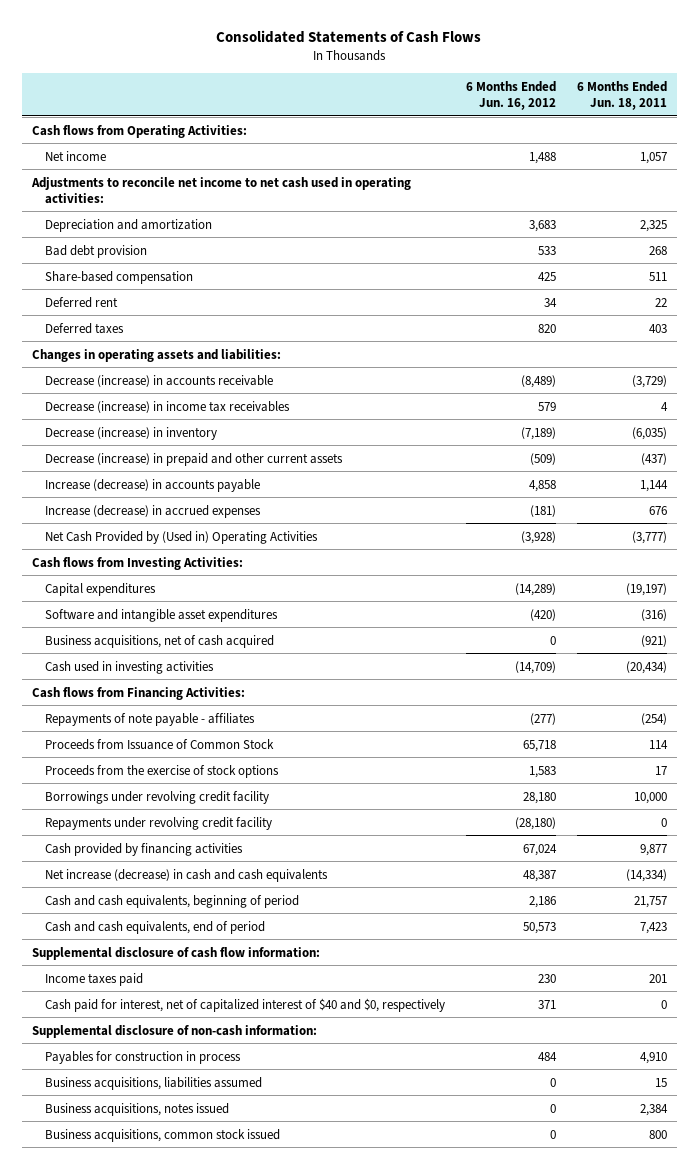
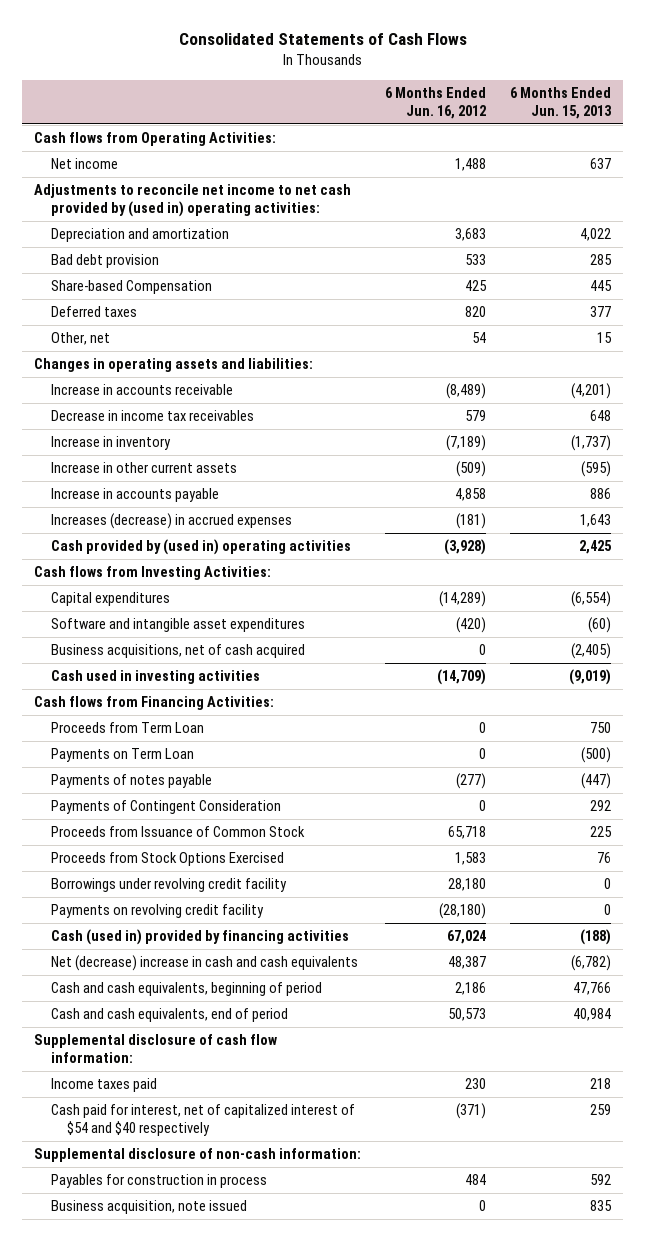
- | 6 Months Ended Jun. 16, 2012 | 6 Months Ended Jun. 18, 2011
+ | 6 Months Ended Jun. 16, 2012 | 6 Months Ended Jun. 15, 2013
- Adjustments to reconcile net income to net cash used in operating activities:
+ Adjustments to reconcile net income to net cash provided by (used in) operating activities:
- Share-based compensation | 425 | 511
- Deferred rent | 34 | 22
+ Share-based Compensation | 425 | 445
+ Other, net | 54 | 15
- Decrease (increase) in accounts receivable | (8,489) | (3,729)
- Decrease (increase) in income tax receivables | 579 | 4
- Decrease (increase) in inventory | (7,189) | (6,035)
- Decrease (increase) in prepaid and other current assets | (509) | (437)
- Increase (decrease) in accounts payable | 4,858 | 1,144
- Increase (decrease) in accrued expenses | (181) | 676
- Net Cash Provided by (Used in) Operating Activities | (3,928) | (3,777)
+ Increase in accounts receivable | (8,489) | (4,201)
+ Decrease in income tax receivables | 579 | 648
+ Increase in inventory | (7,189) | (1,737)
+ Increase in other current assets | (509) | (595)
+ Increase in accounts payable | 4,858 | 886
+ Increases (decrease) in accrued expenses | (181) | 1,643
+ Cash provided by (used in) operating activities | (3,928) | 2,425
- Repayments of note payable - affiliates | (277) | (254)
+ Proceeds from Term Loan | 0 | 750
+ Payments on Term Loan | 0 | (500)
+ Payments of notes payable | (277) | (447)
+ Payments of Contingent Consideration | 0 | 292
- Proceeds from the exercise of stock options | 1,583 | 17
+ Proceeds from Stock Options Exercised | 1,583 | 76
- Repayments under revolving credit facility | (28,180) | 0
- Cash provided by financing activities | 67,024 | 9,877
- Net increase (decrease) in cash and cash equivalents | 48,387 | (14,334)
+ Payments on revolving credit facility | (28,180) | 0
+ Cash (used in) provided by financing activities | 67,024 | (188)
+ Net (decrease) increase in cash and cash equivalents | 48,387 | (6,782)
- Cash paid for interest, net of capitalized interest of $40 and $0, respectively | 371 | 0
+ Cash paid for interest, net of capitalized interest of $54 and $40 respectively | (371) | 259
- Business acquisitions, liabilities assumed | 0 | 15
- Business acquisitions, notes issued | 0 | 2,384
- Business acquisitions, common stock issued | 0 | 800
+ Business acquisition, note issued | 0 | 835

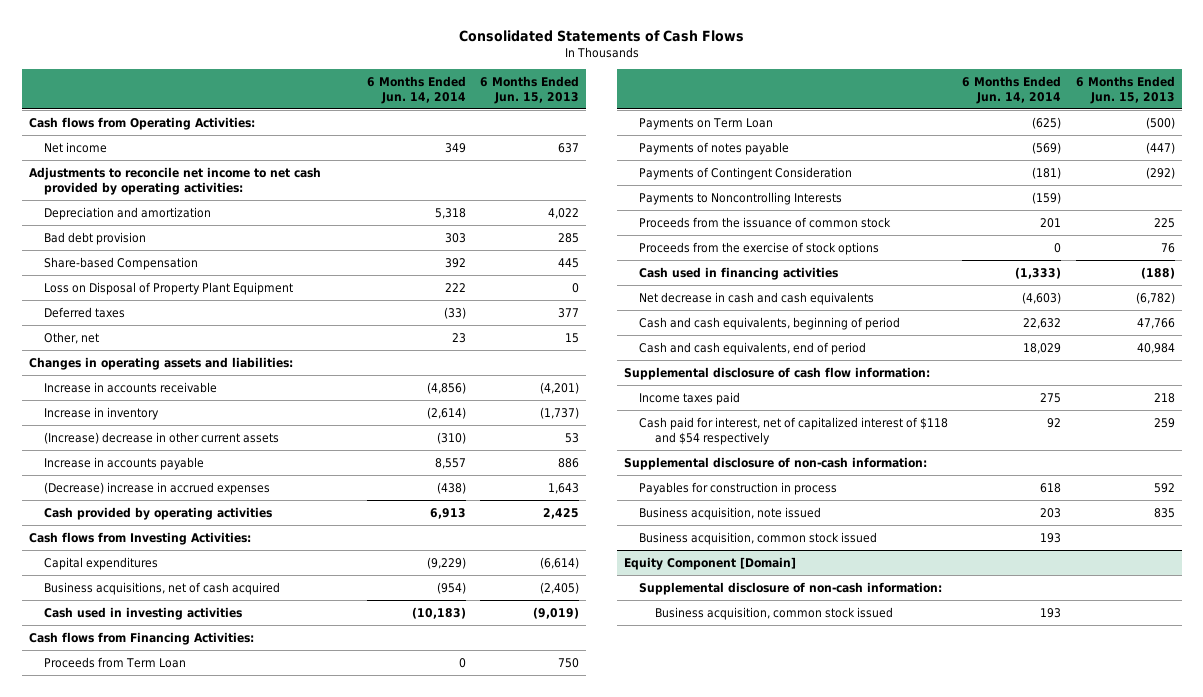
- | 6 Months Ended Jun. 16, 2012 | 6 Months Ended Jun. 15, 2013
+ | 6 Months Ended Jun. 14, 2014 | 6 Months Ended Jun. 15, 2013
- Adjustments to reconcile net income to net cash provided by (used in) operating activities:
+ Adjustments to reconcile net income to net cash provided by operating activities:
+ Loss on Disposal of Property Plant Equipment | 222 | 0
- Decrease in income tax receivables | 579 | 648
- Increase in other current assets | (509) | (595)
+ (Increase) decrease in other current assets | (310) | 53
- Increases (decrease) in accrued expenses | (181) | 1,643
- Cash provided by (used in) operating activities | (3,928) | 2,425
+ (Decrease) increase in accrued expenses | (438) | 1,643
+ Cash provided by operating activities | 6,913 | 2,425
- Capital expenditures | (14,289) | (6,554)
- Software and intangible asset expenditures | (420) | (60)
+ Capital expenditures | (9,229) | (6,614)
- Payments of Contingent Consideration | 0 | 292
- Proceeds from Issuance of Common Stock | 65,718 | 225
- Proceeds from Stock Options Exercised | 1,583 | 76
- Borrowings under revolving credit facility | 28,180 | 0
- Payments on revolving credit facility | (28,180) | 0
- Cash (used in) provided by financing activities | 67,024 | (188)
- Net (decrease) increase in cash and cash equivalents | 48,387 | (6,782)
+ Payments of Contingent Consideration | (181) | (292)
+ Payments to Noncontrolling Interests | (159) |
+ Proceeds from the issuance of common stock | 201 | 225
+ Proceeds from the exercise of stock options | 0 | 76
+ Cash used in financing activities | (1,333) | (188)
+ Net decrease in cash and cash equivalents | (4,603) | (6,782)
- Cash paid for interest, net of capitalized interest of $54 and $40 respectively | (371) | 259
+ Cash paid for interest, net of capitalized interest of $118 and $54 respectively | 92 | 259
+ Business acquisition, common stock issued | 193 |
+ Equity Component [Domain]
+ Supplemental disclosure of non-cash information:
+ Business acquisition, common stock issued | 193 |

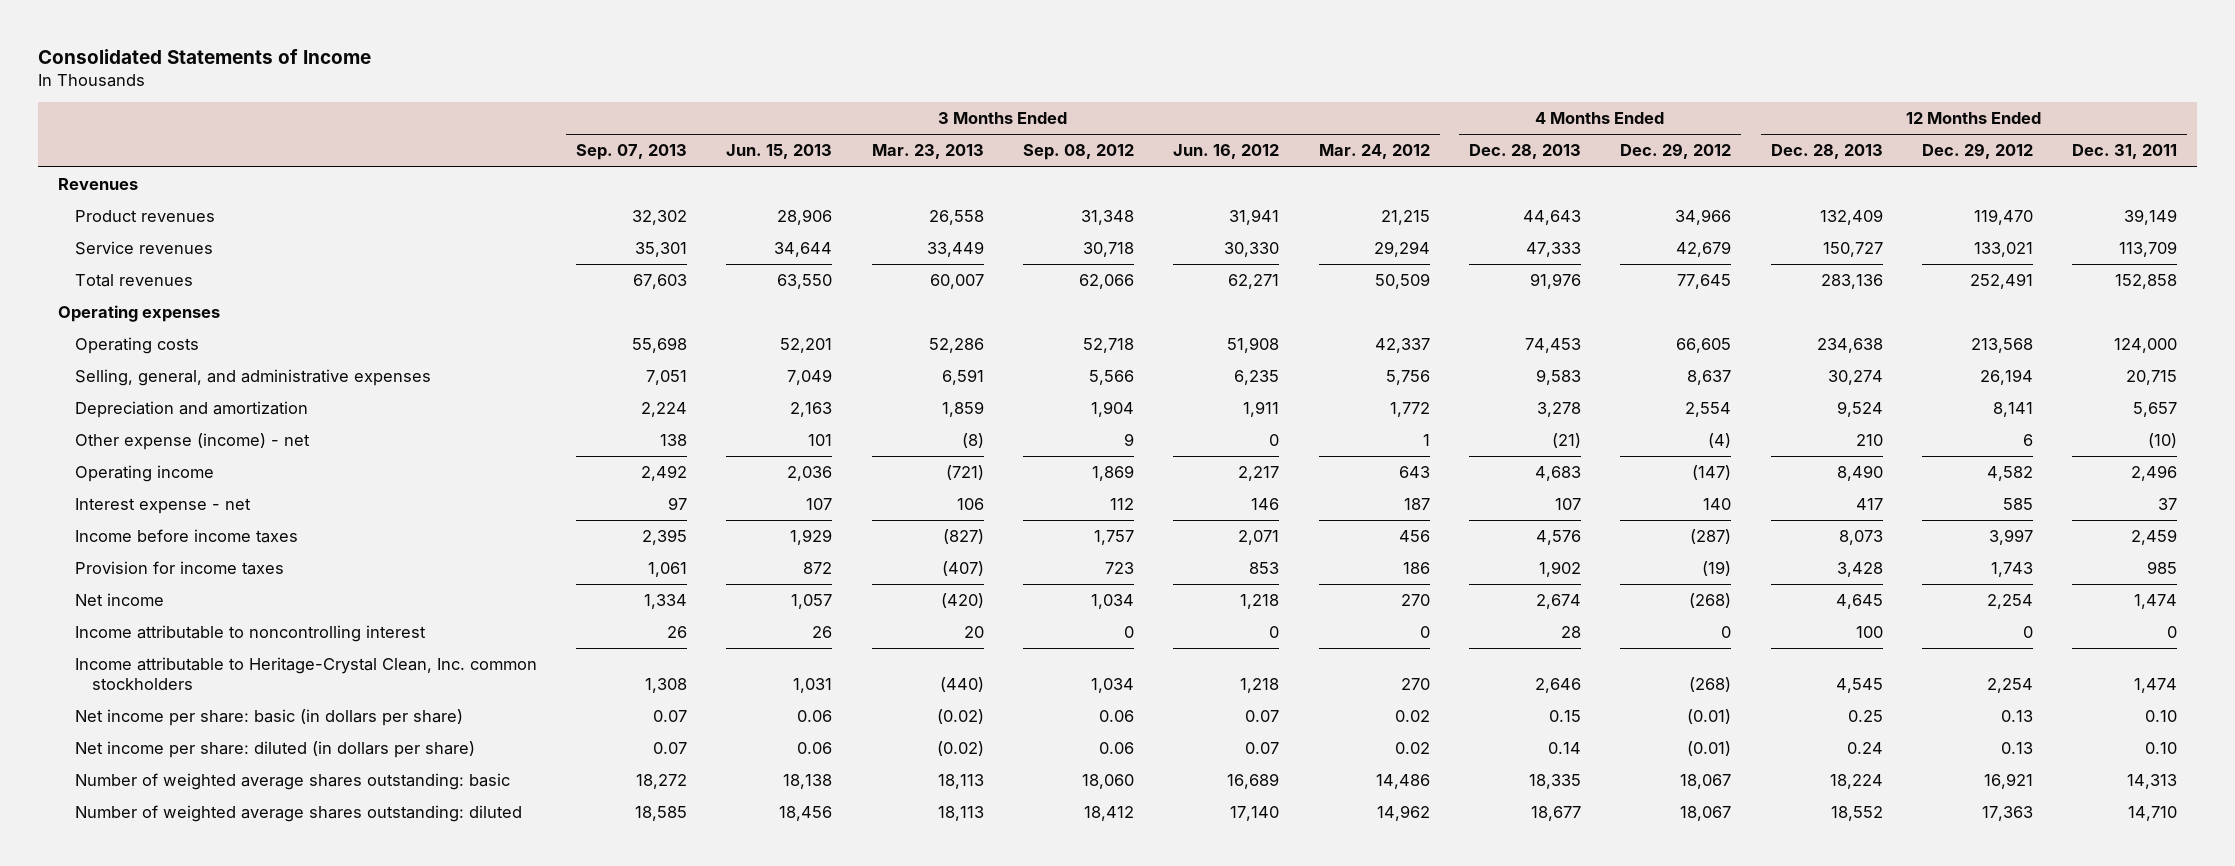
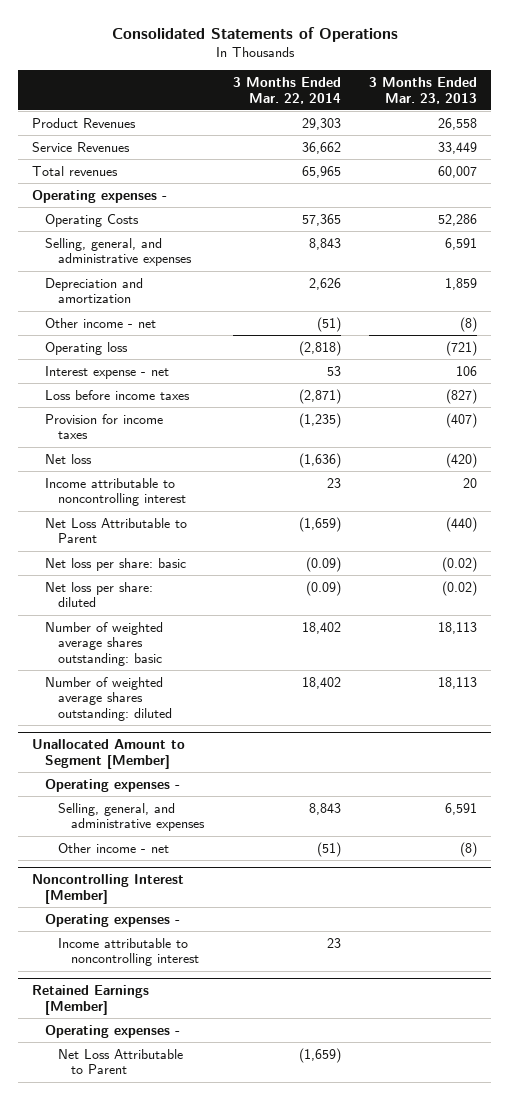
- Consolidated Statements of Income
+ Consolidated Statements of Operations
- | 3 Months Ended Sep. 07, 2013 | 3 Months Ended Jun. 15, 2013 | 3 Months Ended Mar. 23, 2013 | 3 Months Ended Sep. 08, 2012 | 3 Months Ended Jun. 16, 2012 | 3 Months Ended Mar. 24, 2012 | 4 Months Ended Dec. 28, 2013 | 4 Months Ended Dec. 29, 2012 | 12 Months Ended Dec. 28, 2013 | 12 Months Ended Dec. 29, 2012 | 12 Months Ended Dec. 31, 2011
+ | 3 Months Ended Mar. 22, 2014 | 3 Months Ended Mar. 23, 2013
- Revenues
- Product revenues | 32,302 | 28,906 | 26,558 | 31,348 | 31,941 | 21,215 | 44,643 | 34,966 | 132,409 | 119,470 | 39,149
- Service revenues | 35,301 | 34,644 | 33,449 | 30,718 | 30,330 | 29,294 | 47,333 | 42,679 | 150,727 | 133,021 | 113,709
+ Product Revenues | 29,303 | 26,558
+ Service Revenues | 36,662 | 33,449
- Operating expenses
- Operating costs | 55,698 | 52,201 | 52,286 | 52,718 | 51,908 | 42,337 | 74,453 | 66,605 | 234,638 | 213,568 | 124,000
+ Operating expenses -
+ Operating Costs | 57,365 | 52,286
- Other expense (income) - net | 138 | 101 | (8) | 9 | 0 | 1 | (21) | (4) | 210 | 6 | (10)
- Operating income | 2,492 | 2,036 | (721) | 1,869 | 2,217 | 643 | 4,683 | (147) | 8,490 | 4,582 | 2,496
+ Other income - net | (51) | (8)
+ Operating loss | (2,818) | (721)
- Income before income taxes | 2,395 | 1,929 | (827) | 1,757 | 2,071 | 456 | 4,576 | (287) | 8,073 | 3,997 | 2,459
+ Loss before income taxes | (2,871) | (827)
- Net income | 1,334 | 1,057 | (420) | 1,034 | 1,218 | 270 | 2,674 | (268) | 4,645 | 2,254 | 1,474
+ Net loss | (1,636) | (420)
- Income attributable to Heritage-Crystal Clean, Inc. common stockholders | 1,308 | 1,031 | (440) | 1,034 | 1,218 | 270 | 2,646 | (268) | 4,545 | 2,254 | 1,474
- Net income per share: basic (in dollars per share) | 0.07 | 0.06 | (0.02) | 0.06 | 0.07 | 0.02 | 0.15 | (0.01) | 0.25 | 0.13 | 0.10
- Net income per share: diluted (in dollars per share) | 0.07 | 0.06 | (0.02) | 0.06 | 0.07 | 0.02 | 0.14 | (0.01) | 0.24 | 0.13 | 0.10
+ Net Loss Attributable to Parent | (1,659) | (440)
+ Net loss per share: basic | (0.09) | (0.02)
+ Net loss per share: diluted | (0.09) | (0.02)
+ Unallocated Amount to Segment [Member]
+ Operating expenses -
+ Selling, general, and administrative expenses | 8,843 | 6,591
+ Other income - net | (51) | (8)
+ Noncontrolling Interest [Member]
+ Operating expenses -
+ Income attributable to noncontrolling interest | 23 |
+ Retained Earnings [Member]
+ Operating expenses -
+ Net Loss Attributable to Parent | (1,659) |

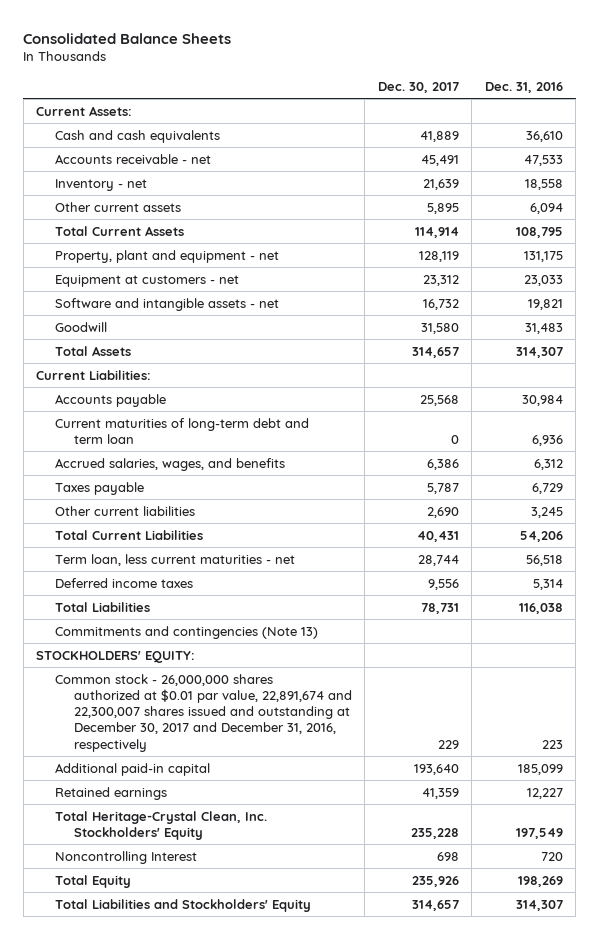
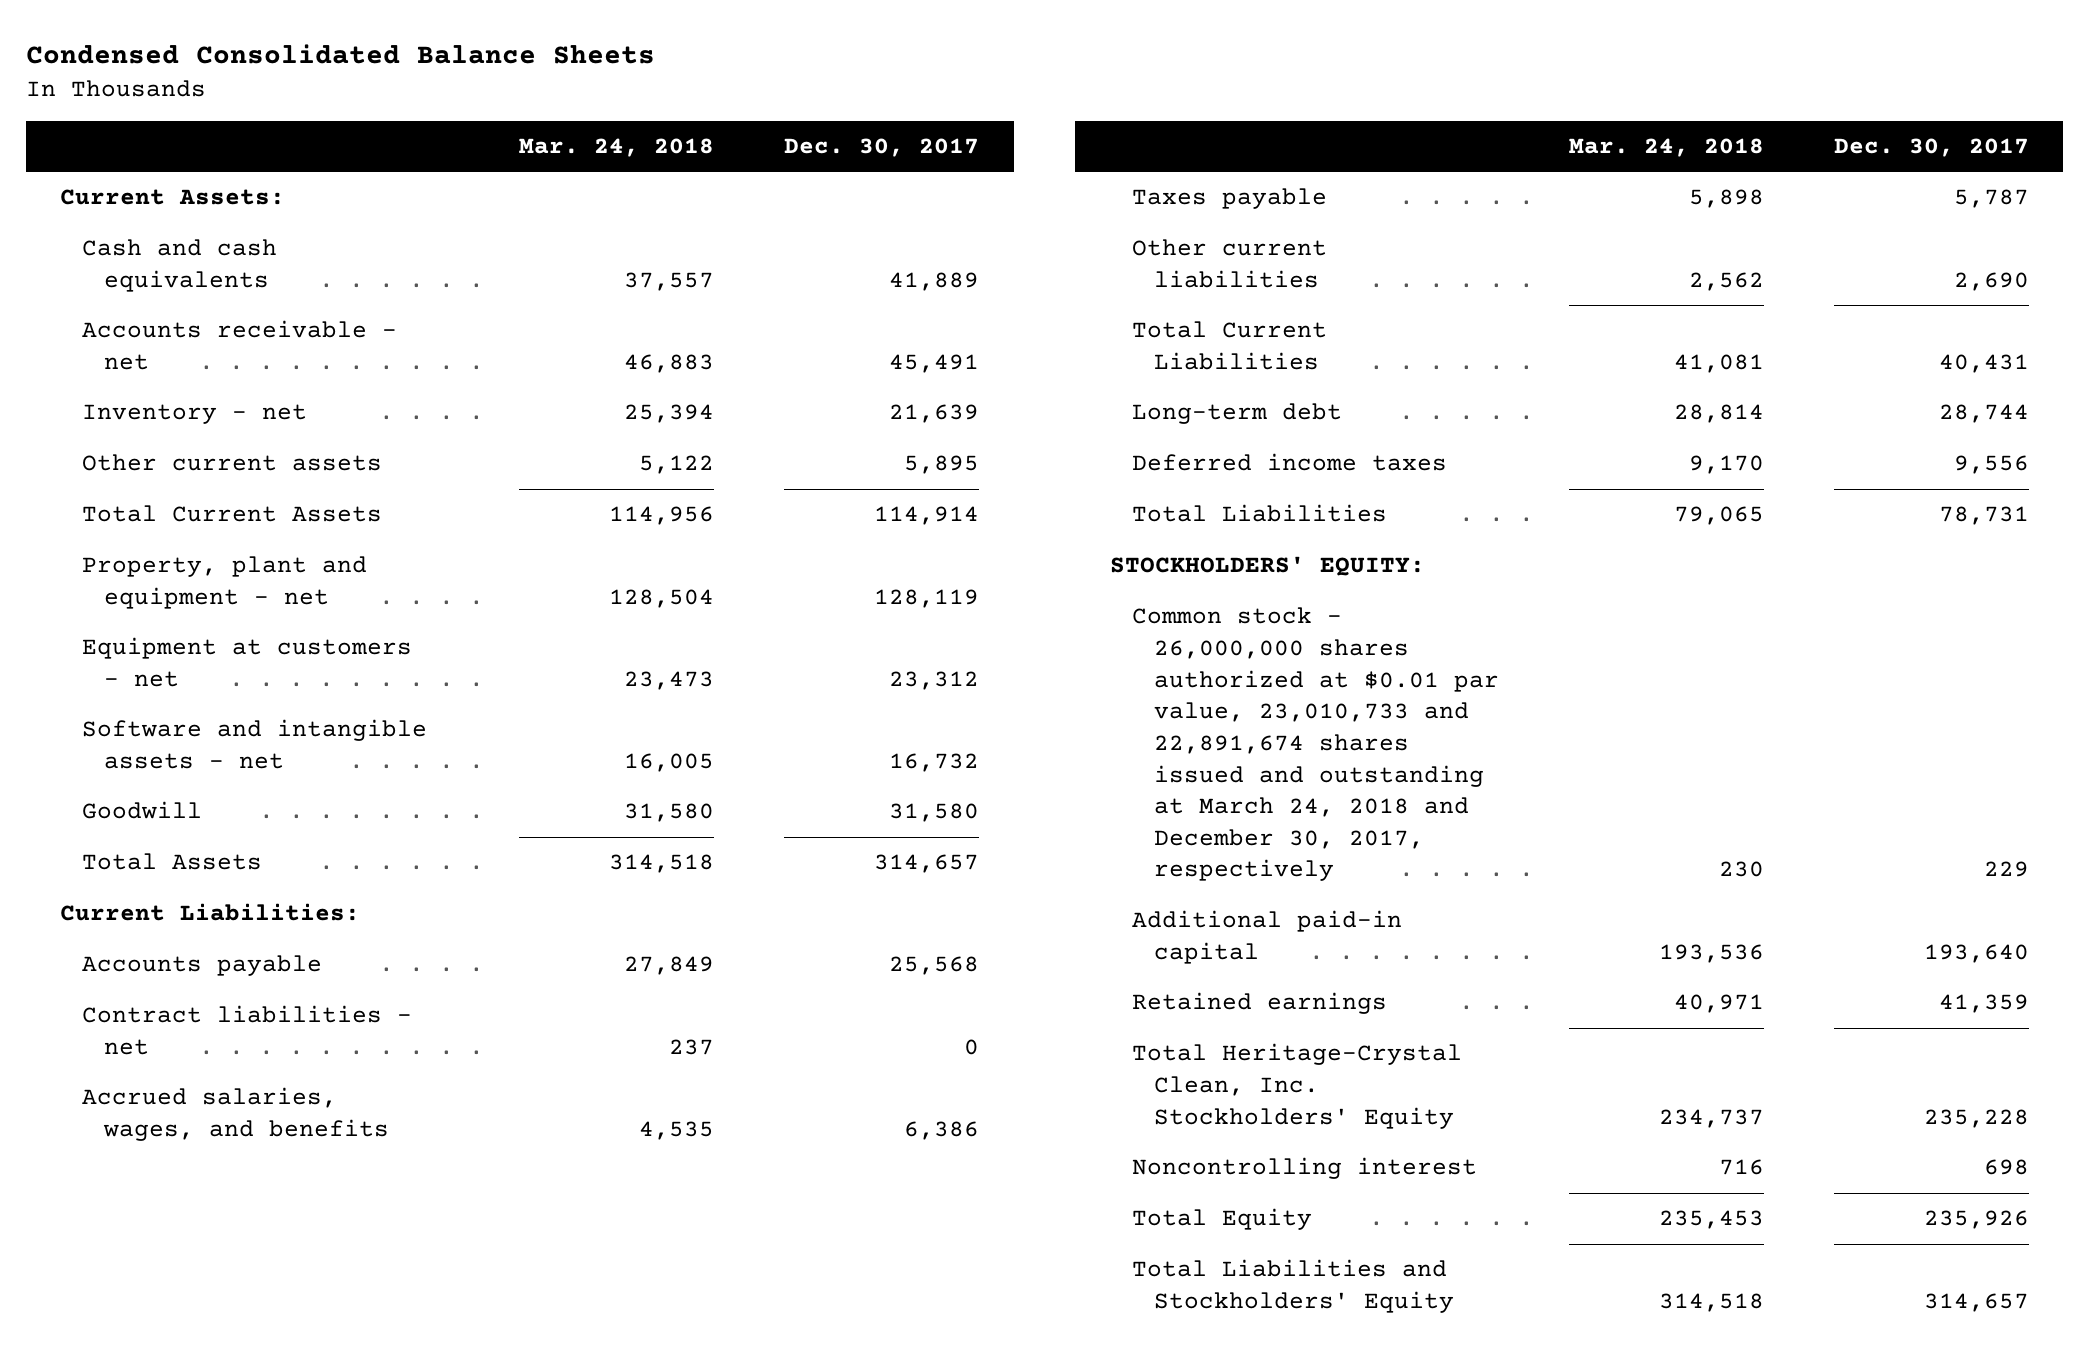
- Consolidated Balance Sheets
+ Condensed Consolidated Balance Sheets
- | Dec. 30, 2017 | Dec. 31, 2016
+ | Mar. 24, 2018 | Dec. 30, 2017
- Current maturities of long-term debt and term loan | 0 | 6,936
+ Contract liabilities - net | 237 | 0
- Term loan, less current maturities - net | 28,744 | 56,518
+ Long-term debt | 28,814 | 28,744
- Commitments and contingencies (Note 13)
- Common stock - 26,000,000 shares authorized at $0.01 par value, 22,891,674 and 22,300,007 shares issued and outstanding at December 30, 2017 and December 31, 2016, respectively | 229 | 223
+ Common stock - 26,000,000 shares authorized at $0.01 par value, 23,010,733 and 22,891,674 shares issued and outstanding at March 24, 2018 and December 30, 2017, respectively | 230 | 229
- Noncontrolling Interest | 698 | 720
+ Noncontrolling interest | 716 | 698

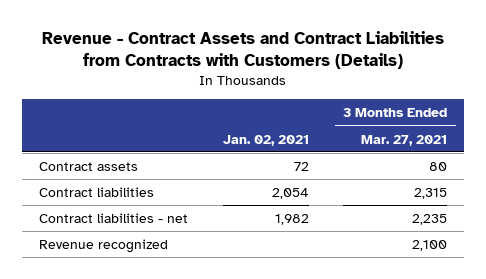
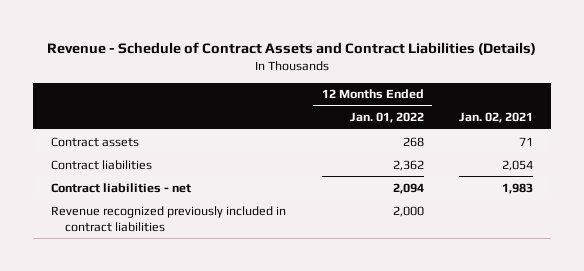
- Revenue - Contract Assets and Contract Liabilities from Contracts with Customers (Details)
+ Revenue - Schedule of Contract Assets and Contract Liabilities (Details)
- | Jan. 02, 2021 | 3 Months Ended Mar. 27, 2021
+ | 12 Months Ended Jan. 01, 2022 | Jan. 02, 2021
- Contract assets | 72 | 80
+ Contract assets | 268 | 71
- Contract liabilities - net | 1,982 | 2,235
- Revenue recognized | | 2,100
+ Contract liabilities - net | 2,094 | 1,983
+ Revenue recognized previously included in contract liabilities | 2,000 |

